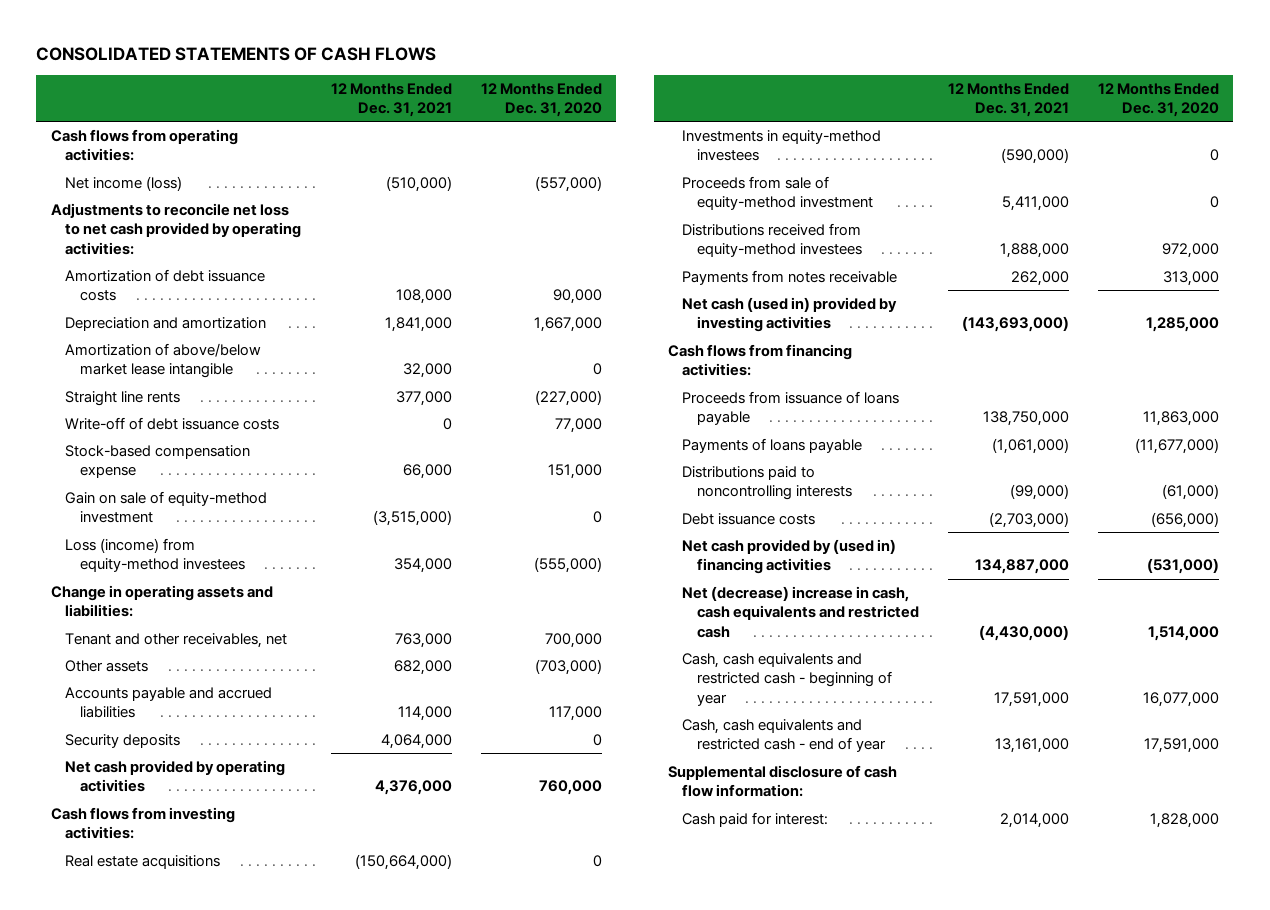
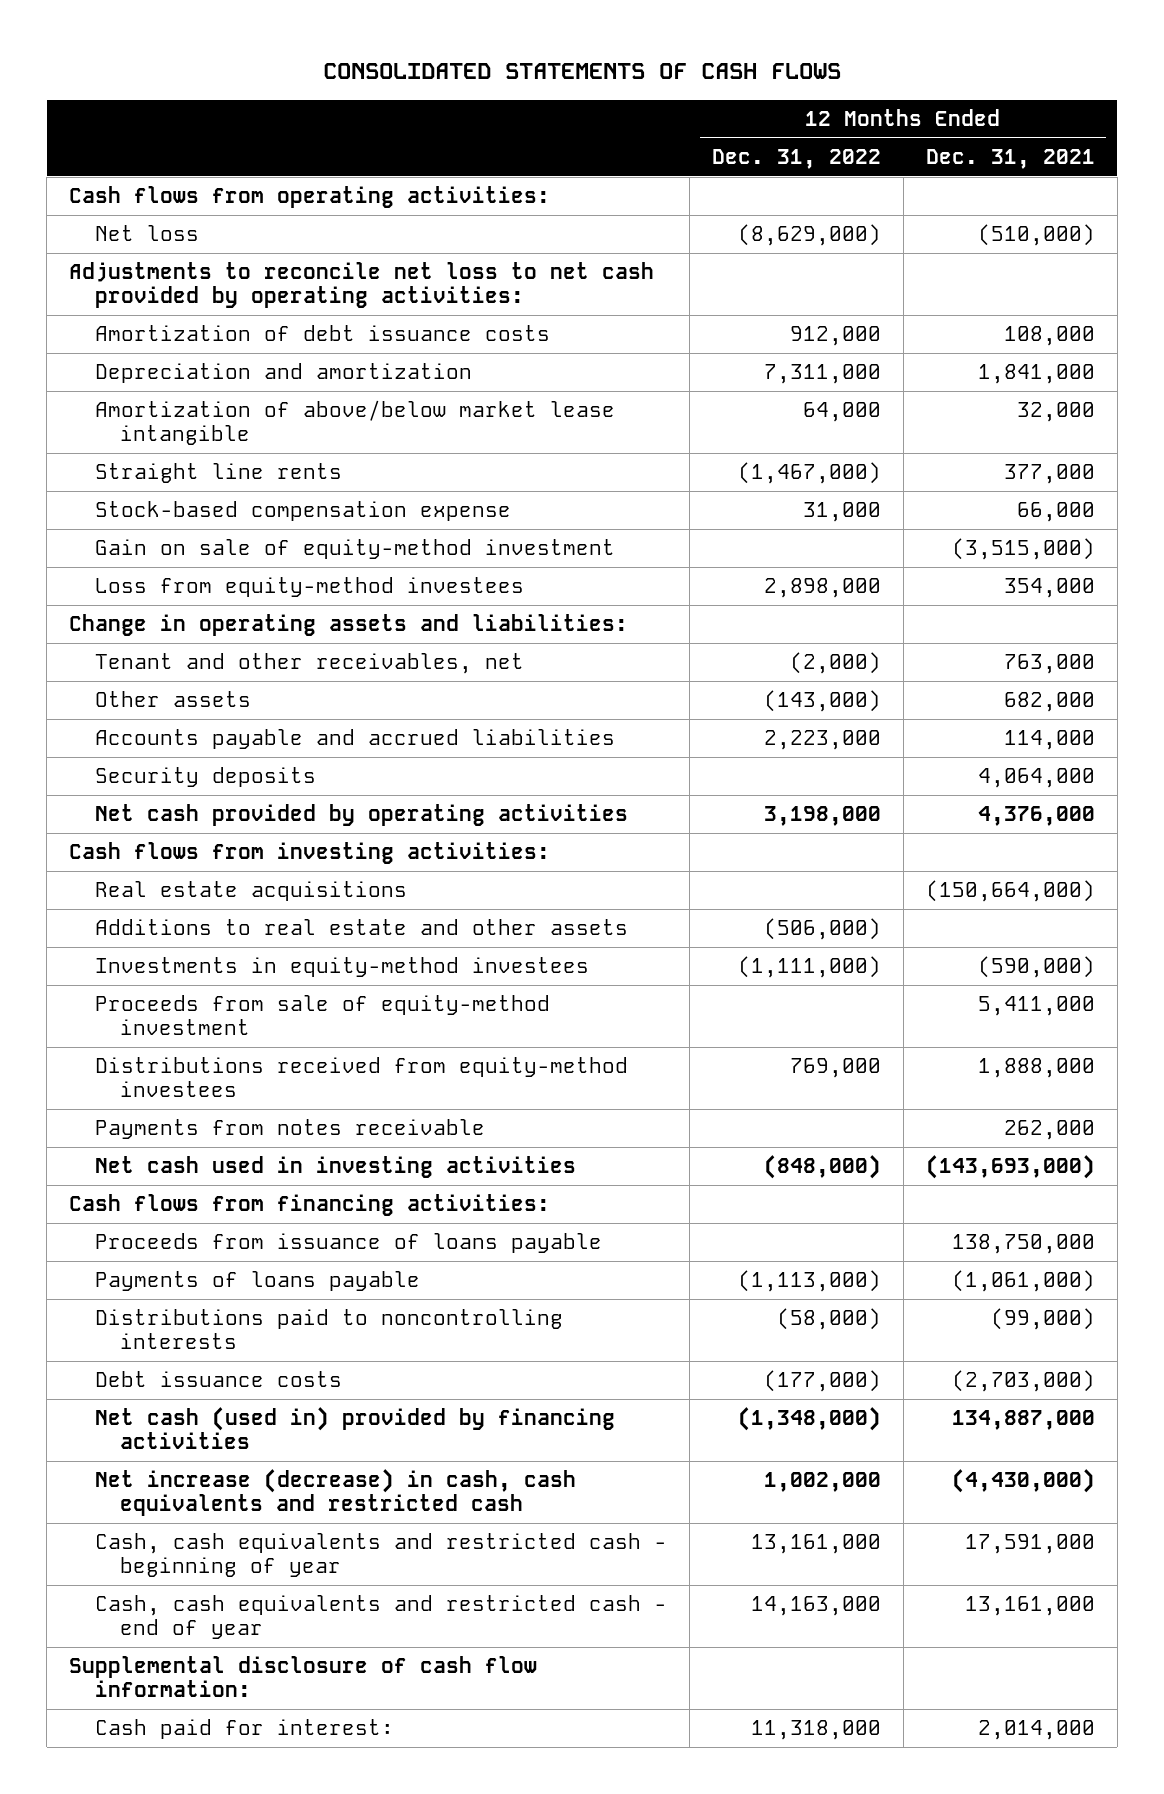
- | 12 Months Ended Dec. 31, 2021 | 12 Months Ended Dec. 31, 2020
+ | 12 Months Ended Dec. 31, 2022 | 12 Months Ended Dec. 31, 2021
- Net income (loss) | (510,000) | (557,000)
+ Net loss | (8,629,000) | (510,000)
- Write-off of debt issuance costs | 0 | 77,000
- Loss (income) from equity-method investees | 354,000 | (555,000)
+ Loss from equity-method investees | 2,898,000 | 354,000
+ Additions to real estate and other assets | (506,000) |
- Net cash (used in) provided by investing activities | (143,693,000) | 1,285,000
+ Net cash used in investing activities | (848,000) | (143,693,000)
- Net cash provided by (used in) financing activities | 134,887,000 | (531,000)
- Net (decrease) increase in cash, cash equivalents and restricted cash | (4,430,000) | 1,514,000
+ Net cash (used in) provided by financing activities | (1,348,000) | 134,887,000
+ Net increase (decrease) in cash, cash equivalents and restricted cash | 1,002,000 | (4,430,000)

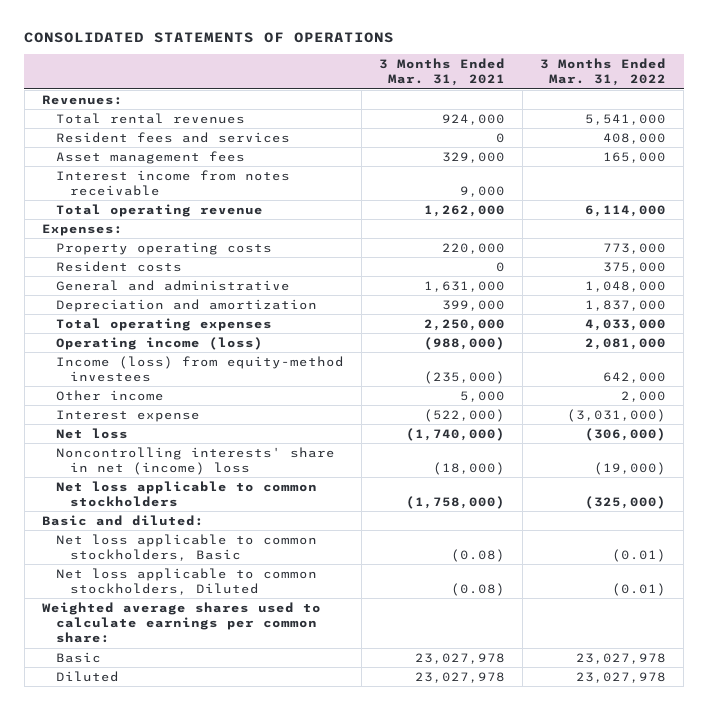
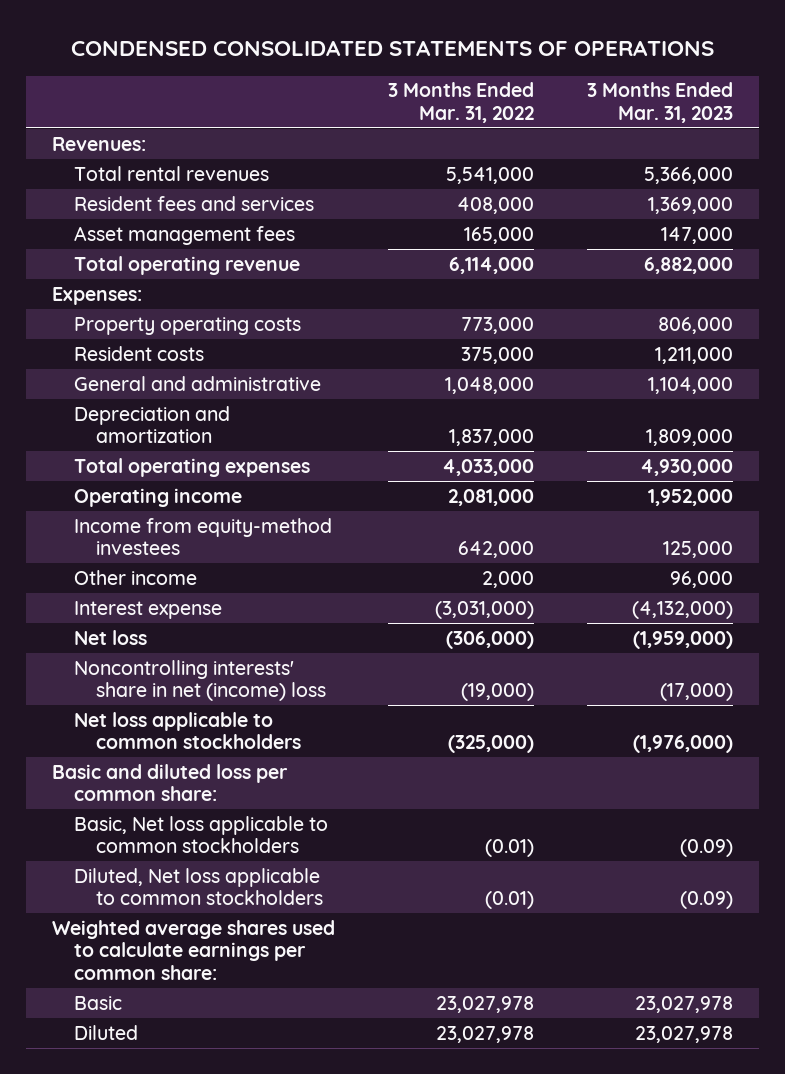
- CONSOLIDATED STATEMENTS OF OPERATIONS
+ CONDENSED CONSOLIDATED STATEMENTS OF OPERATIONS
- | 3 Months Ended Mar. 31, 2021 | 3 Months Ended Mar. 31, 2022
+ | 3 Months Ended Mar. 31, 2022 | 3 Months Ended Mar. 31, 2023
- Interest income from notes receivable | 9,000 |
- Operating income (loss) | (988,000) | 2,081,000
- Income (loss) from equity-method investees | (235,000) | 642,000
+ Operating income | 2,081,000 | 1,952,000
+ Income from equity-method investees | 642,000 | 125,000
- Basic and diluted:
- Net loss applicable to common stockholders, Basic | (0.08) | (0.01)
- Net loss applicable to common stockholders, Diluted | (0.08) | (0.01)
+ Basic and diluted loss per common share:
+ Basic, Net loss applicable to common stockholders | (0.01) | (0.09)
+ Diluted, Net loss applicable to common stockholders | (0.01) | (0.09)

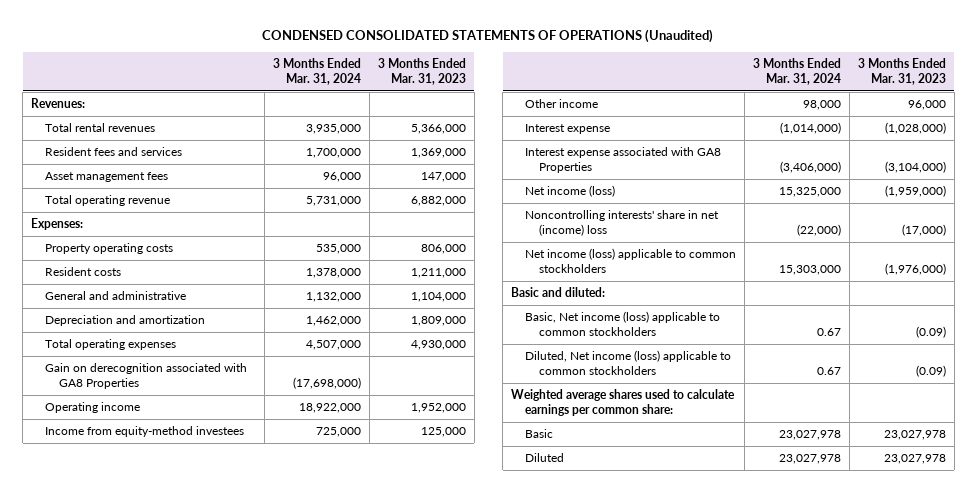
- CONDENSED CONSOLIDATED STATEMENTS OF OPERATIONS
+ CONDENSED CONSOLIDATED STATEMENTS OF OPERATIONS (Unaudited)
- | 3 Months Ended Mar. 31, 2022 | 3 Months Ended Mar. 31, 2023
+ | 3 Months Ended Mar. 31, 2024 | 3 Months Ended Mar. 31, 2023
+ Gain on derecognition associated with GA8 Properties | (17,698,000) |
- Interest expense | (3,031,000) | (4,132,000)
- Net loss | (306,000) | (1,959,000)
+ Interest expense | (1,014,000) | (1,028,000)
+ Interest expense associated with GA8 Properties | (3,406,000) | (3,104,000)
+ Net income (loss) | 15,325,000 | (1,959,000)
- Net loss applicable to common stockholders | (325,000) | (1,976,000)
- Basic and diluted loss per common share:
- Basic, Net loss applicable to common stockholders | (0.01) | (0.09)
- Diluted, Net loss applicable to common stockholders | (0.01) | (0.09)
+ Net income (loss) applicable to common stockholders | 15,303,000 | (1,976,000)
+ Basic and diluted:
+ Basic, Net income (loss) applicable to common stockholders | 0.67 | (0.09)
+ Diluted, Net income (loss) applicable to common stockholders | 0.67 | (0.09)

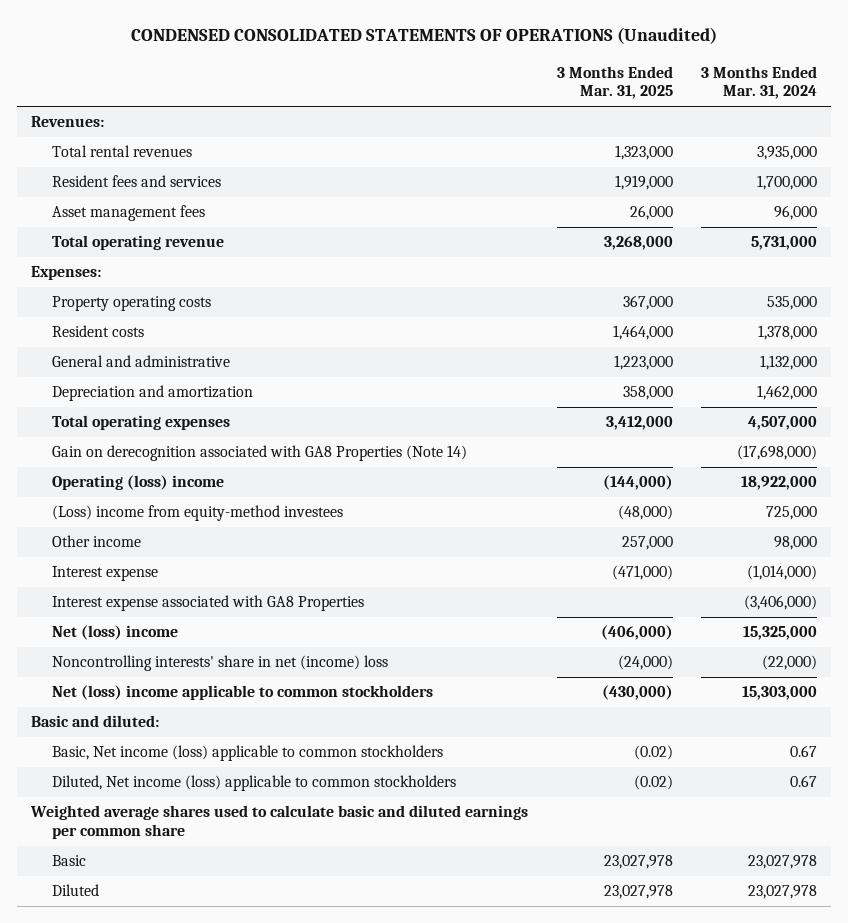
- | 3 Months Ended Mar. 31, 2024 | 3 Months Ended Mar. 31, 2023
+ | 3 Months Ended Mar. 31, 2025 | 3 Months Ended Mar. 31, 2024
- Gain on derecognition associated with GA8 Properties | (17,698,000) |
- Operating income | 18,922,000 | 1,952,000
- Income from equity-method investees | 725,000 | 125,000
+ Gain on derecognition associated with GA8 Properties (Note 14) | | (17,698,000)
+ Operating (loss) income | (144,000) | 18,922,000
+ (Loss) income from equity-method investees | (48,000) | 725,000
- Net income (loss) | 15,325,000 | (1,959,000)
+ Net (loss) income | (406,000) | 15,325,000
- Net income (loss) applicable to common stockholders | 15,303,000 | (1,976,000)
+ Net (loss) income applicable to common stockholders | (430,000) | 15,303,000
- Weighted average shares used to calculate earnings per common share:
+ Weighted average shares used to calculate basic and diluted earnings per common share

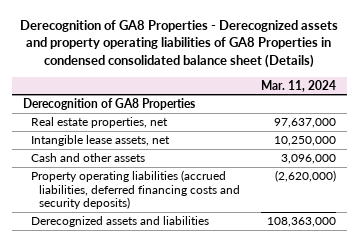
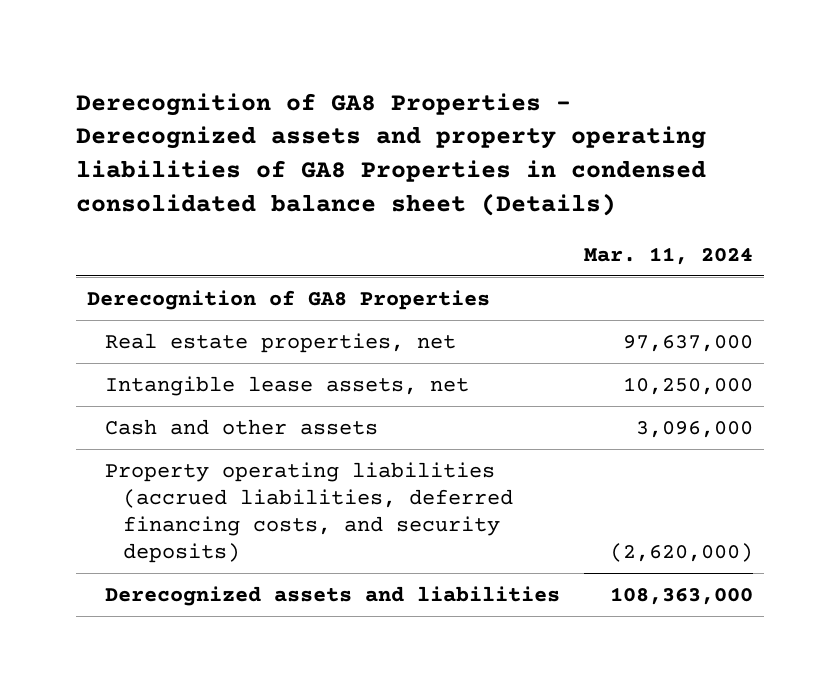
- Property operating liabilities (accrued liabilities, deferred financing costs and security deposits) | (2,620,000)
+ Property operating liabilities (accrued liabilities, deferred financing costs, and security deposits) | (2,620,000)

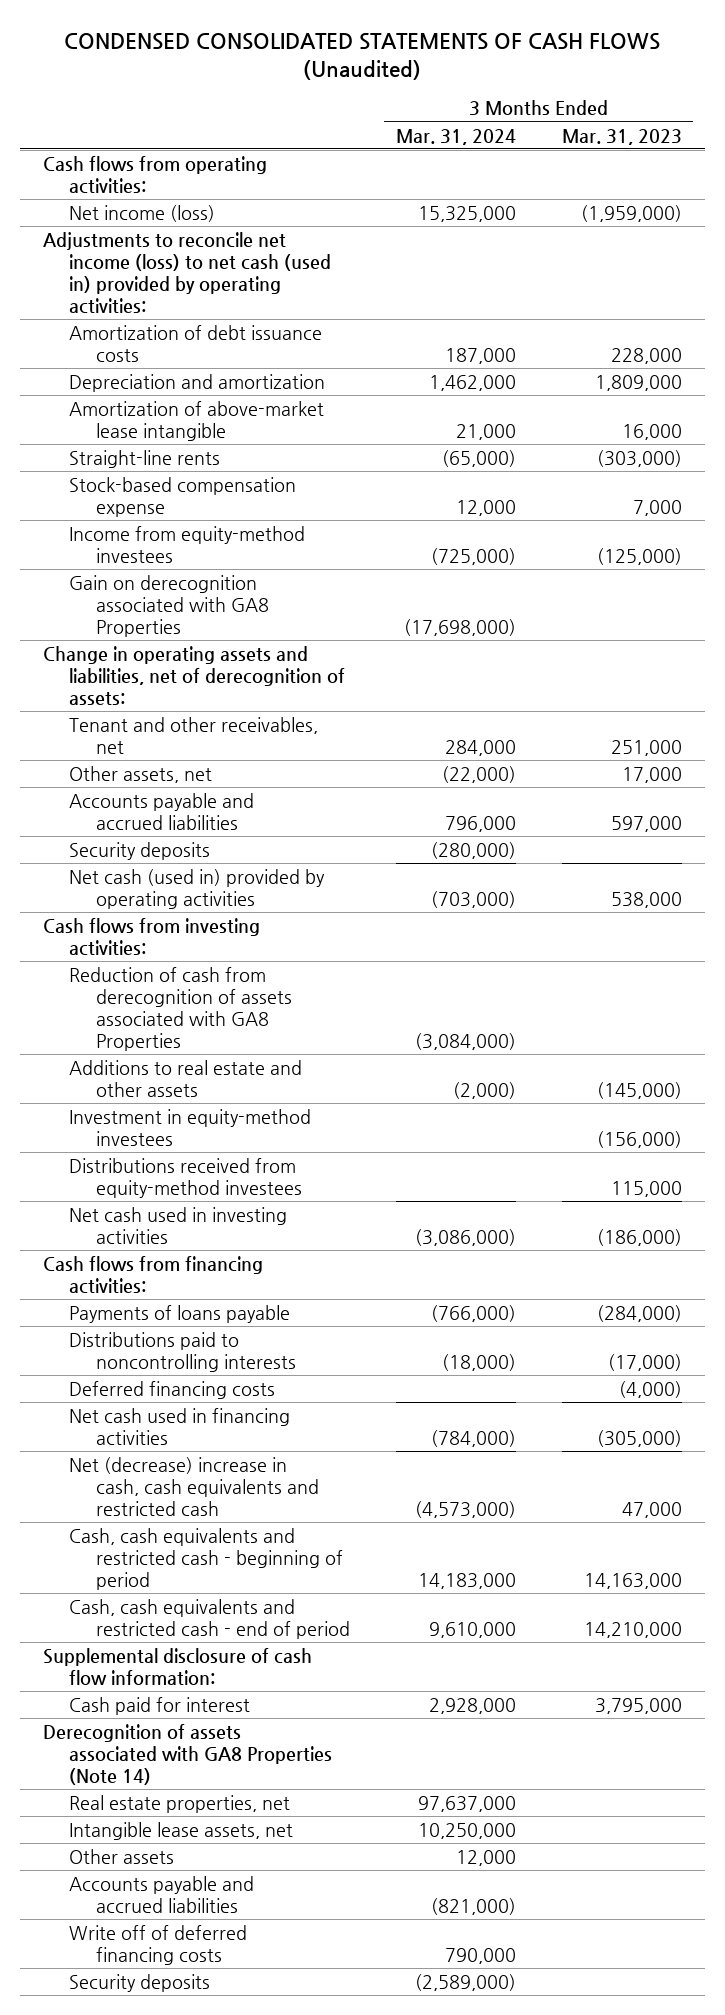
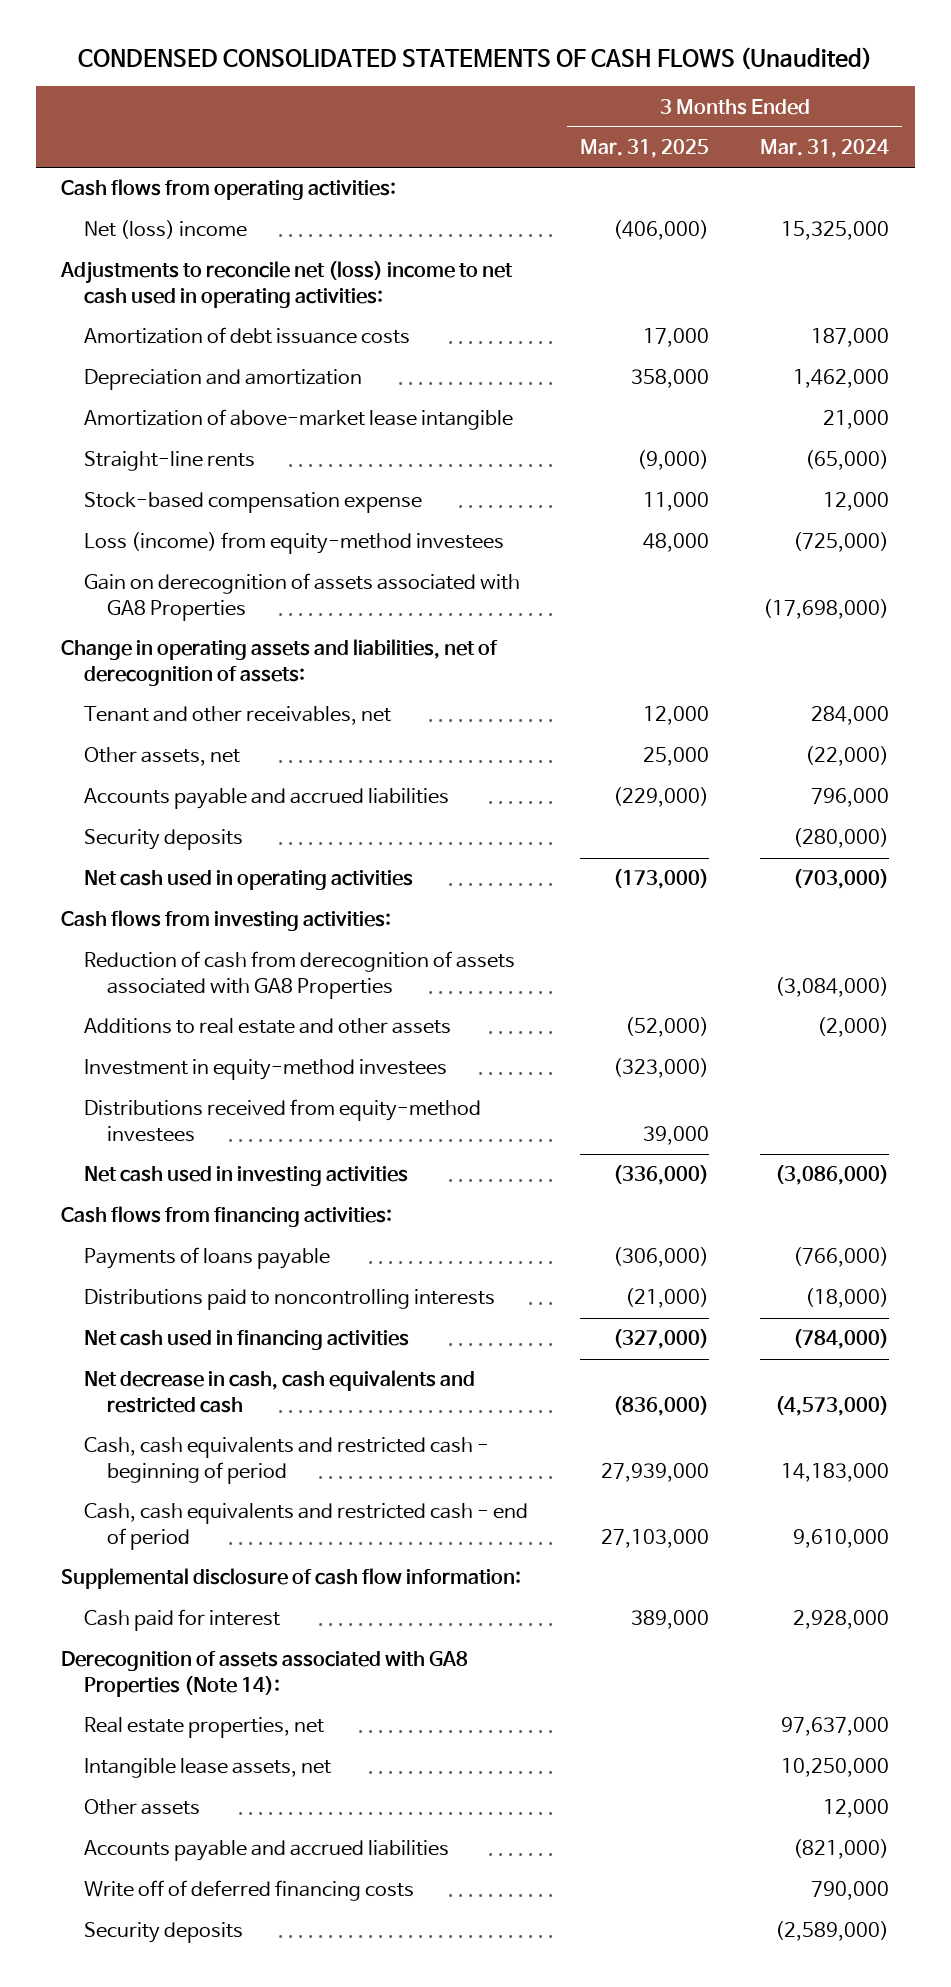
- | 3 Months Ended Mar. 31, 2024 | 3 Months Ended Mar. 31, 2023
+ | 3 Months Ended Mar. 31, 2025 | 3 Months Ended Mar. 31, 2024
- Net income (loss) | 15,325,000 | (1,959,000)
- Adjustments to reconcile net income (loss) to net cash (used in) provided by operating activities:
+ Net (loss) income | (406,000) | 15,325,000
+ Adjustments to reconcile net (loss) income to net cash used in operating activities:
- Income from equity-method investees | (725,000) | (125,000)
- Gain on derecognition associated with GA8 Properties | (17,698,000) |
+ Loss (income) from equity-method investees | 48,000 | (725,000)
+ Gain on derecognition of assets associated with GA8 Properties | | (17,698,000)
- Net cash (used in) provided by operating activities | (703,000) | 538,000
+ Net cash used in operating activities | (173,000) | (703,000)
- Deferred financing costs | | (4,000)
- Net (decrease) increase in cash, cash equivalents and restricted cash | (4,573,000) | 47,000
+ Net decrease in cash, cash equivalents and restricted cash | (836,000) | (4,573,000)
- Derecognition of assets associated with GA8 Properties (Note 14)
+ Derecognition of assets associated with GA8 Properties (Note 14):

